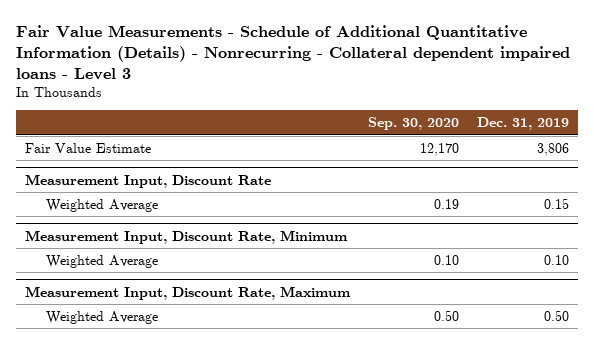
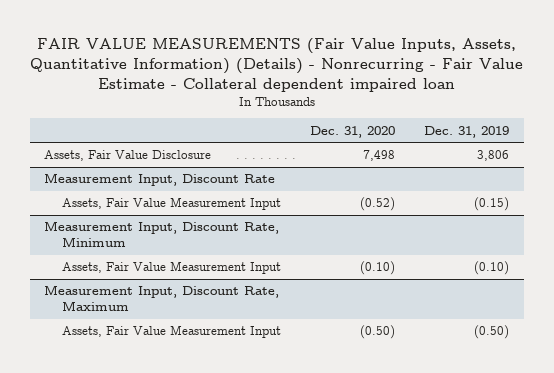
- Fair Value Measurements - Schedule of Additional Quantitative Information (Details) - Nonrecurring - Collateral dependent impaired loans - Level 3
+ FAIR VALUE MEASUREMENTS (Fair Value Inputs, Assets, Quantitative Information) (Details) - Nonrecurring - Fair Value Estimate - Collateral dependent impaired loan
- | Sep. 30, 2020 | Dec. 31, 2019
+ | Dec. 31, 2020 | Dec. 31, 2019
- Fair Value Estimate | 12,170 | 3,806
+ Assets, Fair Value Disclosure | 7,498 | 3,806
@ Measurement Input, Discount Rate
- Weighted Average | 0.19 | 0.15
+ Assets, Fair Value Measurement Input | (0.52) | (0.15)
@ Measurement Input, Discount Rate, Minimum
- Weighted Average | 0.10 | 0.10
+ Assets, Fair Value Measurement Input | (0.10) | (0.10)
@ Measurement Input, Discount Rate, Maximum
- Weighted Average | 0.50 | 0.50
+ Assets, Fair Value Measurement Input | (0.50) | (0.50)

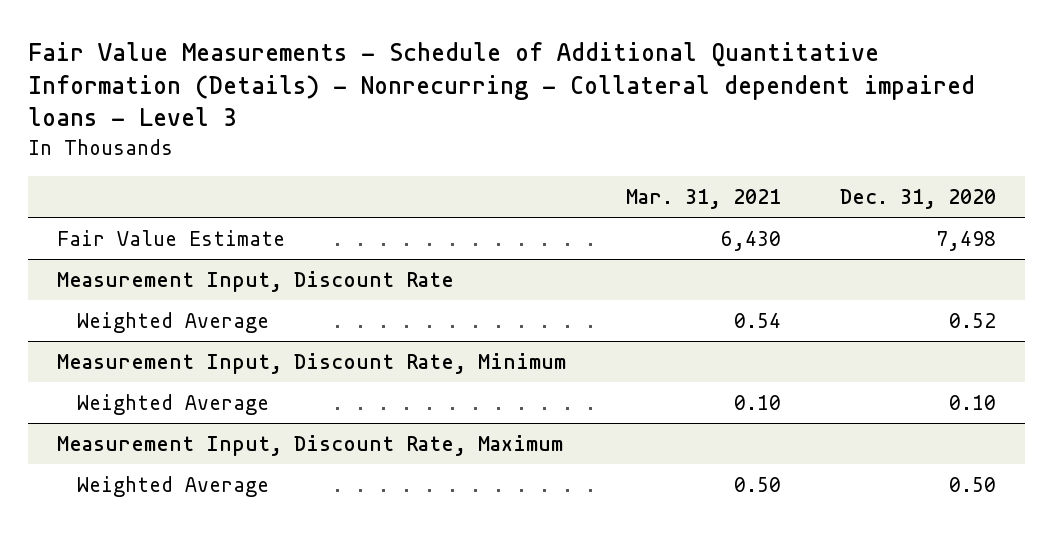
- FAIR VALUE MEASUREMENTS (Fair Value Inputs, Assets, Quantitative Information) (Details) - Nonrecurring - Fair Value Estimate - Collateral dependent impaired loan
+ Fair Value Measurements - Schedule of Additional Quantitative Information (Details) - Nonrecurring - Collateral dependent impaired loans - Level 3
- | Dec. 31, 2020 | Dec. 31, 2019
+ | Mar. 31, 2021 | Dec. 31, 2020
- Assets, Fair Value Disclosure | 7,498 | 3,806
+ Fair Value Estimate | 6,430 | 7,498
@ Measurement Input, Discount Rate
- Assets, Fair Value Measurement Input | (0.52) | (0.15)
+ Weighted Average | 0.54 | 0.52
@ Measurement Input, Discount Rate, Minimum
- Assets, Fair Value Measurement Input | (0.10) | (0.10)
+ Weighted Average | 0.10 | 0.10
@ Measurement Input, Discount Rate, Maximum
- Assets, Fair Value Measurement Input | (0.50) | (0.50)
+ Weighted Average | 0.50 | 0.50

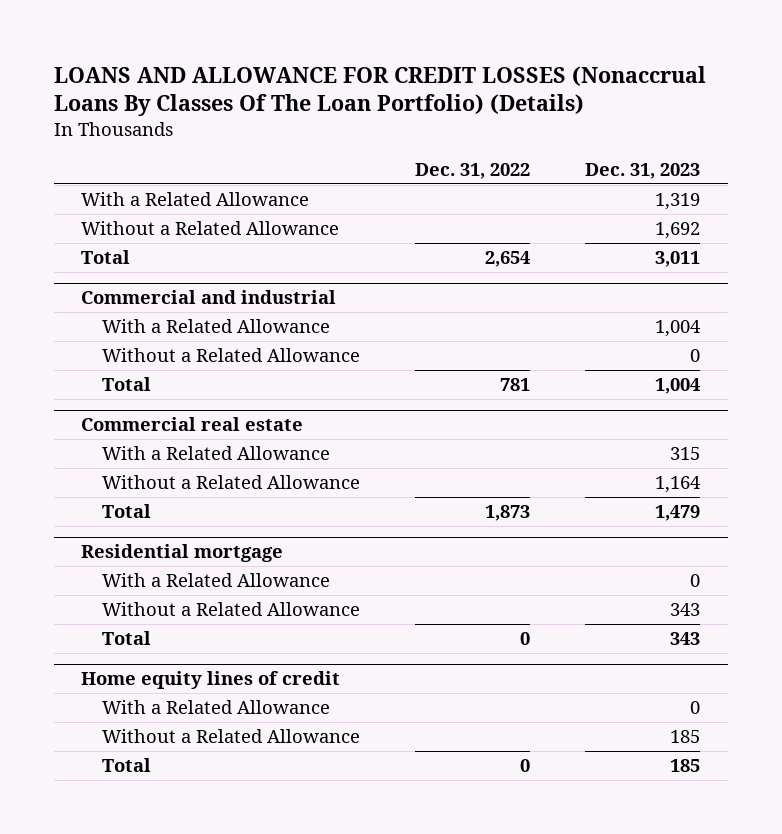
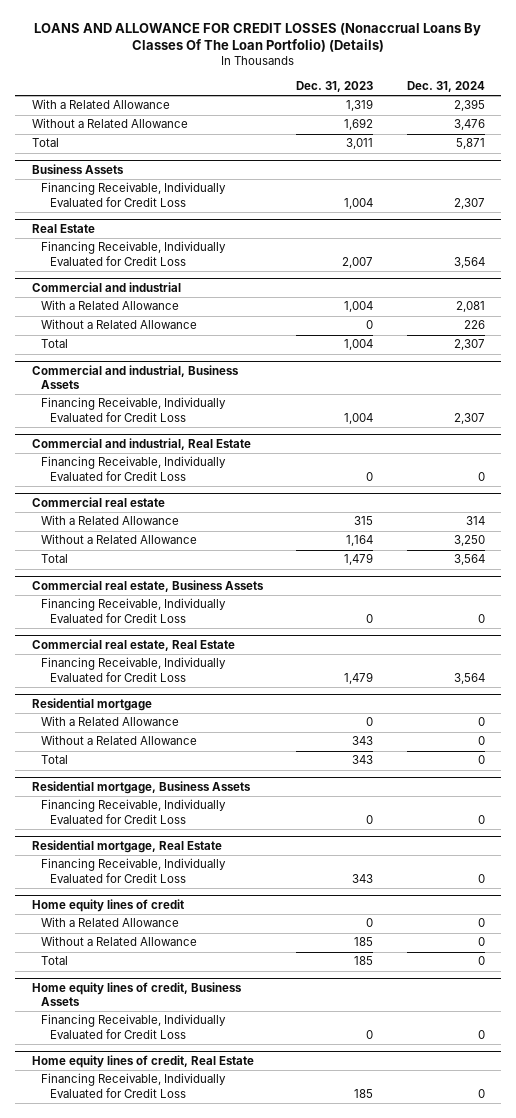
- | Dec. 31, 2022 | Dec. 31, 2023
+ | Dec. 31, 2023 | Dec. 31, 2024
+ Business Assets
+ Financing Receivable, Individually Evaluated for Credit Loss | 1,004 | 2,307
+ Real Estate
+ Financing Receivable, Individually Evaluated for Credit Loss | 2,007 | 3,564
+ Commercial and industrial, Business Assets
+ Financing Receivable, Individually Evaluated for Credit Loss | 1,004 | 2,307
+ Commercial and industrial, Real Estate
+ Financing Receivable, Individually Evaluated for Credit Loss | 0 | 0
+ Commercial real estate, Business Assets
+ Financing Receivable, Individually Evaluated for Credit Loss | 0 | 0
+ Commercial real estate, Real Estate
+ Financing Receivable, Individually Evaluated for Credit Loss | 1,479 | 3,564
+ Residential mortgage, Business Assets
+ Financing Receivable, Individually Evaluated for Credit Loss | 0 | 0
+ Residential mortgage, Real Estate
+ Financing Receivable, Individually Evaluated for Credit Loss | 343 | 0
+ Home equity lines of credit, Business Assets
+ Financing Receivable, Individually Evaluated for Credit Loss | 0 | 0
+ Home equity lines of credit, Real Estate
+ Financing Receivable, Individually Evaluated for Credit Loss | 185 | 0

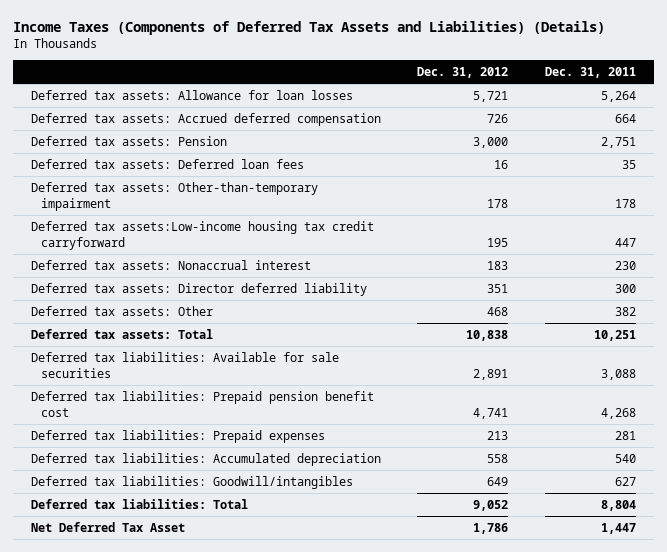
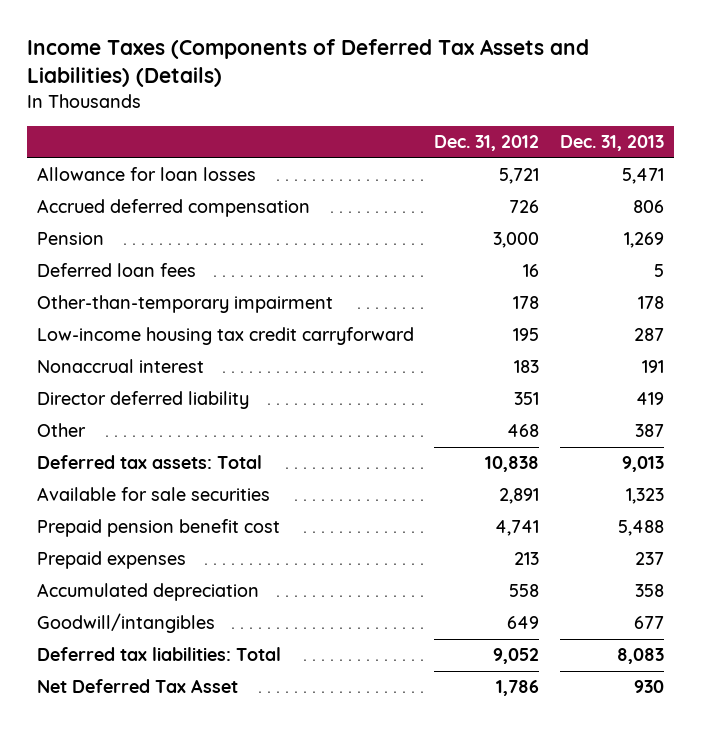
- | Dec. 31, 2012 | Dec. 31, 2011
+ | Dec. 31, 2012 | Dec. 31, 2013
- Deferred tax assets: Allowance for loan losses | 5,721 | 5,264
- Deferred tax assets: Accrued deferred compensation | 726 | 664
- Deferred tax assets: Pension | 3,000 | 2,751
- Deferred tax assets: Deferred loan fees | 16 | 35
- Deferred tax assets: Other-than-temporary impairment | 178 | 178
- Deferred tax assets:Low-income housing tax credit carryforward | 195 | 447
- Deferred tax assets: Nonaccrual interest | 183 | 230
- Deferred tax assets: Director deferred liability | 351 | 300
- Deferred tax assets: Other | 468 | 382
+ Allowance for loan losses | 5,721 | 5,471
+ Accrued deferred compensation | 726 | 806
+ Pension | 3,000 | 1,269
+ Deferred loan fees | 16 | 5
+ Other-than-temporary impairment | 178 | 178
+ Low-income housing tax credit carryforward | 195 | 287
+ Nonaccrual interest | 183 | 191
+ Director deferred liability | 351 | 419
+ Other | 468 | 387
- Deferred tax liabilities: Available for sale securities | 2,891 | 3,088
- Deferred tax liabilities: Prepaid pension benefit cost | 4,741 | 4,268
- Deferred tax liabilities: Prepaid expenses | 213 | 281
- Deferred tax liabilities: Accumulated depreciation | 558 | 540
- Deferred tax liabilities: Goodwill/intangibles | 649 | 627
+ Available for sale securities | 2,891 | 1,323
+ Prepaid pension benefit cost | 4,741 | 5,488
+ Prepaid expenses | 213 | 237
+ Accumulated depreciation | 558 | 358
+ Goodwill/intangibles | 649 | 677

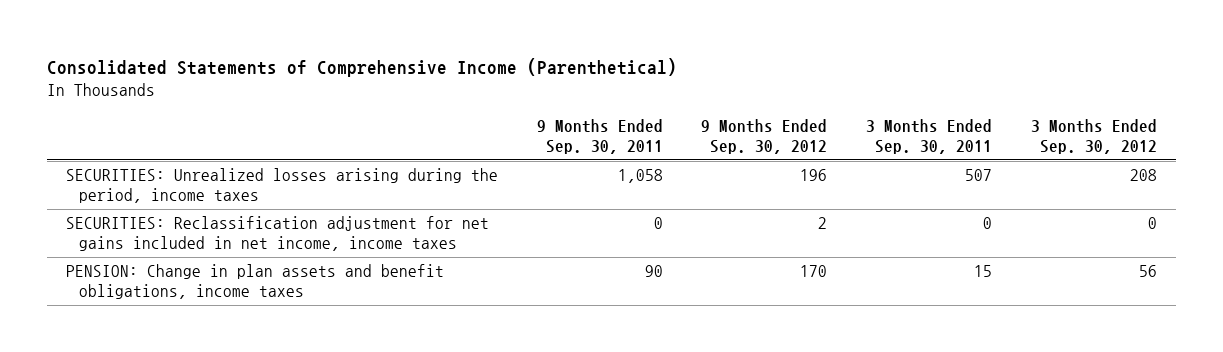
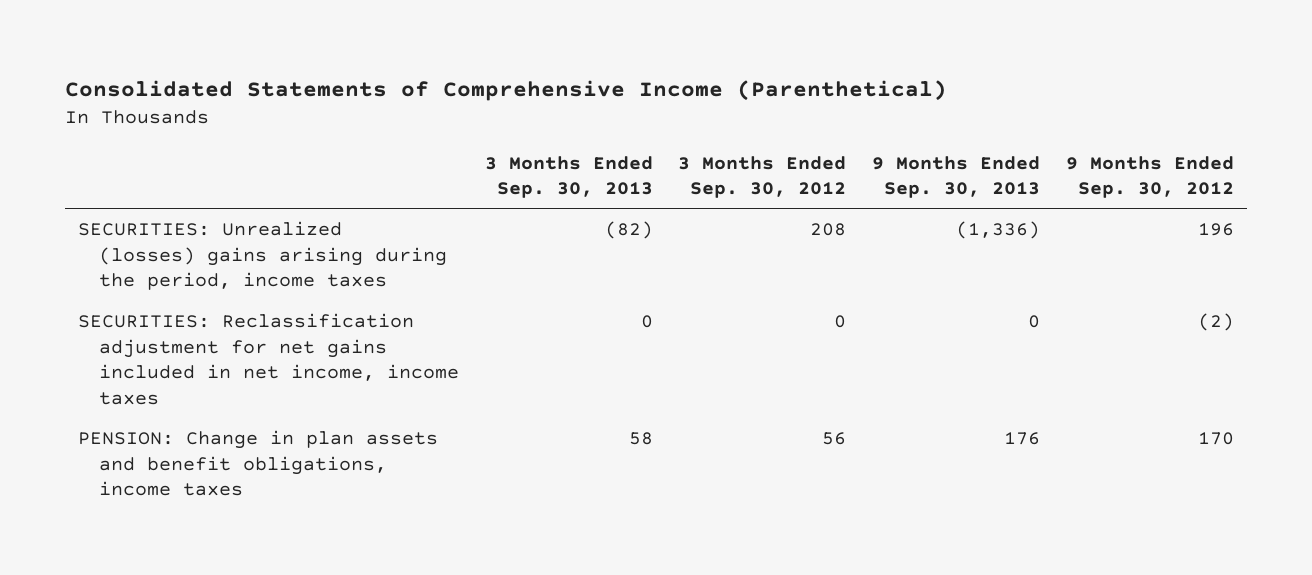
- | 9 Months Ended Sep. 30, 2011 | 9 Months Ended Sep. 30, 2012 | 3 Months Ended Sep. 30, 2011 | 3 Months Ended Sep. 30, 2012
+ | 3 Months Ended Sep. 30, 2013 | 3 Months Ended Sep. 30, 2012 | 9 Months Ended Sep. 30, 2013 | 9 Months Ended Sep. 30, 2012
- SECURITIES: Unrealized losses arising during the period, income taxes | 1,058 | 196 | 507 | 208
- SECURITIES: Reclassification adjustment for net gains included in net income, income taxes | 0 | 2 | 0 | 0
+ SECURITIES: Unrealized (losses) gains arising during the period, income taxes | (82) | 208 | (1,336) | 196
+ SECURITIES: Reclassification adjustment for net gains included in net income, income taxes | 0 | 0 | 0 | (2)

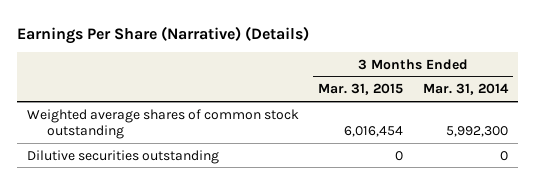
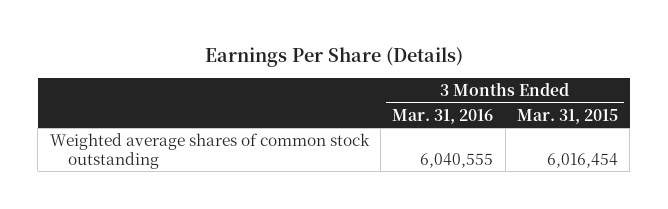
- Earnings Per Share (Narrative) (Details)
+ Earnings Per Share (Details)
- | 3 Months Ended Mar. 31, 2015 | 3 Months Ended Mar. 31, 2014
+ | 3 Months Ended Mar. 31, 2016 | 3 Months Ended Mar. 31, 2015
- Dilutive securities outstanding | 0 | 0

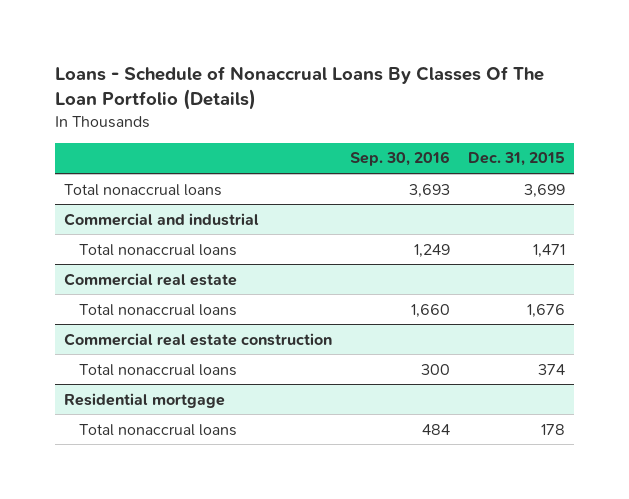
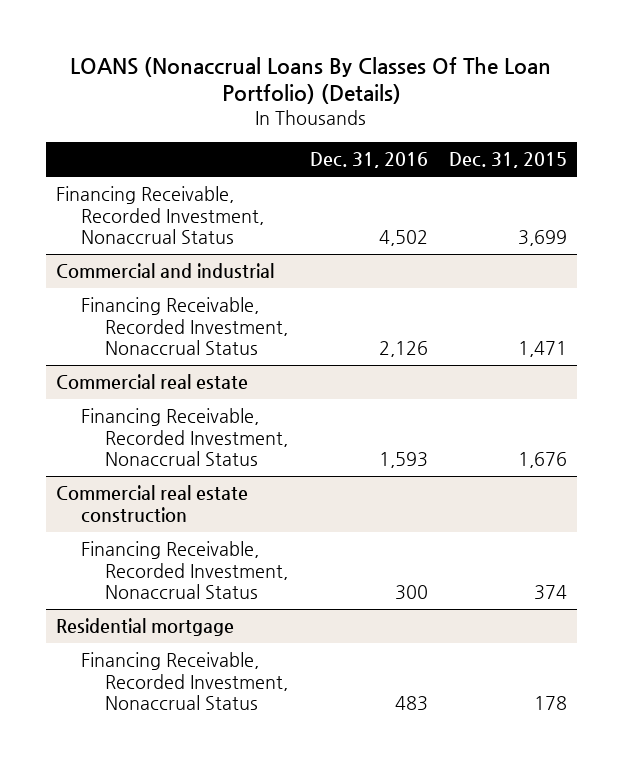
- Loans - Schedule of Nonaccrual Loans By Classes Of The Loan Portfolio (Details)
+ LOANS (Nonaccrual Loans By Classes Of The Loan Portfolio) (Details)
- | Sep. 30, 2016 | Dec. 31, 2015
+ | Dec. 31, 2016 | Dec. 31, 2015
- Total nonaccrual loans | 3,693 | 3,699
+ Financing Receivable, Recorded Investment, Nonaccrual Status | 4,502 | 3,699
@ Commercial and industrial
- Total nonaccrual loans | 1,249 | 1,471
+ Financing Receivable, Recorded Investment, Nonaccrual Status | 2,126 | 1,471
@ Commercial real estate
- Total nonaccrual loans | 1,660 | 1,676
+ Financing Receivable, Recorded Investment, Nonaccrual Status | 1,593 | 1,676
@ Commercial real estate construction
- Total nonaccrual loans | 300 | 374
+ Financing Receivable, Recorded Investment, Nonaccrual Status | 300 | 374
@ Residential mortgage
- Total nonaccrual loans | 484 | 178
+ Financing Receivable, Recorded Investment, Nonaccrual Status | 483 | 178

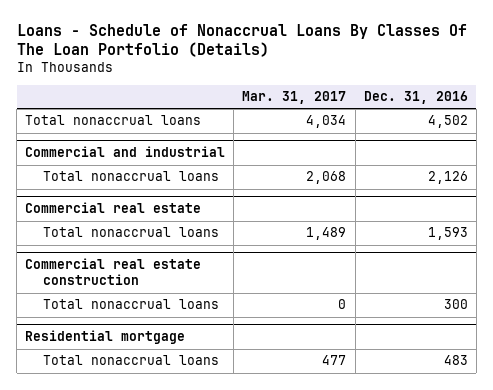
- LOANS (Nonaccrual Loans By Classes Of The Loan Portfolio) (Details)
+ Loans - Schedule of Nonaccrual Loans By Classes Of The Loan Portfolio (Details)
- | Dec. 31, 2016 | Dec. 31, 2015
+ | Mar. 31, 2017 | Dec. 31, 2016
- Financing Receivable, Recorded Investment, Nonaccrual Status | 4,502 | 3,699
+ Total nonaccrual loans | 4,034 | 4,502
@ Commercial and industrial
- Financing Receivable, Recorded Investment, Nonaccrual Status | 2,126 | 1,471
+ Total nonaccrual loans | 2,068 | 2,126
@ Commercial real estate
- Financing Receivable, Recorded Investment, Nonaccrual Status | 1,593 | 1,676
+ Total nonaccrual loans | 1,489 | 1,593
@ Commercial real estate construction
- Financing Receivable, Recorded Investment, Nonaccrual Status | 300 | 374
+ Total nonaccrual loans | 0 | 300
@ Residential mortgage
- Financing Receivable, Recorded Investment, Nonaccrual Status | 483 | 178
+ Total nonaccrual loans | 477 | 483

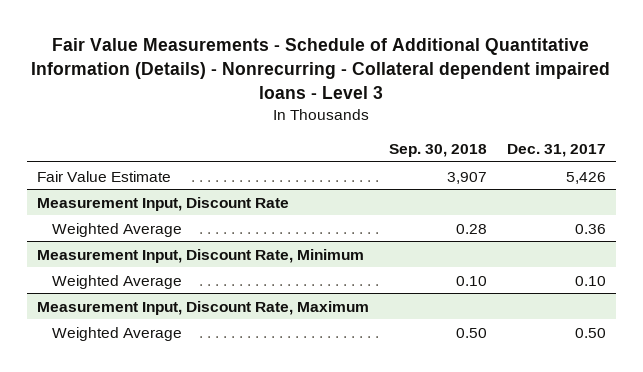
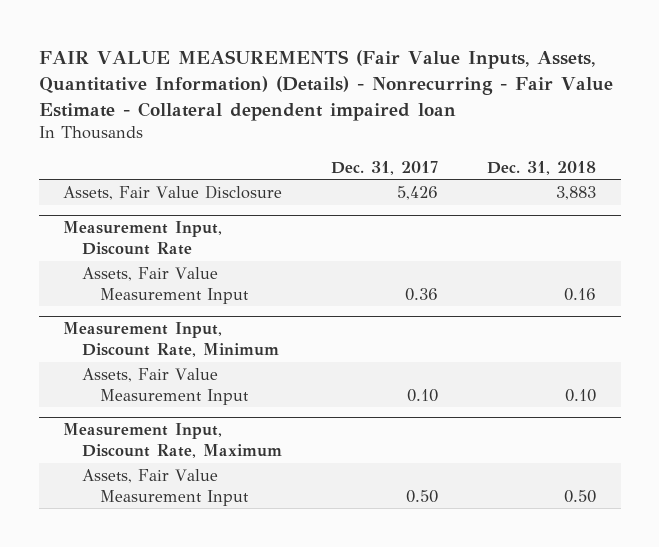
- Fair Value Measurements - Schedule of Additional Quantitative Information (Details) - Nonrecurring - Collateral dependent impaired loans - Level 3
+ FAIR VALUE MEASUREMENTS (Fair Value Inputs, Assets, Quantitative Information) (Details) - Nonrecurring - Fair Value Estimate - Collateral dependent impaired loan
- | Sep. 30, 2018 | Dec. 31, 2017
+ | Dec. 31, 2017 | Dec. 31, 2018
- Fair Value Estimate | 3,907 | 5,426
+ Assets, Fair Value Disclosure | 5,426 | 3,883
@ Measurement Input, Discount Rate
- Weighted Average | 0.28 | 0.36
+ Assets, Fair Value Measurement Input | 0.36 | 0.16
@ Measurement Input, Discount Rate, Minimum
- Weighted Average | 0.10 | 0.10
+ Assets, Fair Value Measurement Input | 0.10 | 0.10
@ Measurement Input, Discount Rate, Maximum
- Weighted Average | 0.50 | 0.50
+ Assets, Fair Value Measurement Input | 0.50 | 0.50

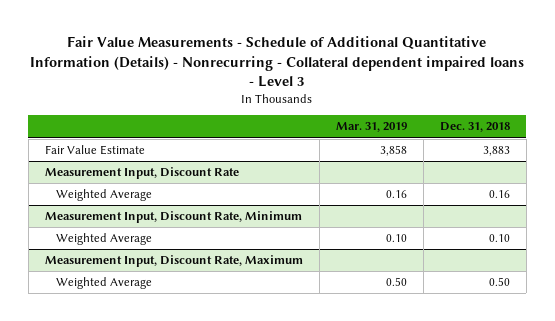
- FAIR VALUE MEASUREMENTS (Fair Value Inputs, Assets, Quantitative Information) (Details) - Nonrecurring - Fair Value Estimate - Collateral dependent impaired loan
+ Fair Value Measurements - Schedule of Additional Quantitative Information (Details) - Nonrecurring - Collateral dependent impaired loans - Level 3
- | Dec. 31, 2017 | Dec. 31, 2018
+ | Mar. 31, 2019 | Dec. 31, 2018
- Assets, Fair Value Disclosure | 5,426 | 3,883
+ Fair Value Estimate | 3,858 | 3,883
@ Measurement Input, Discount Rate
- Assets, Fair Value Measurement Input | 0.36 | 0.16
+ Weighted Average | 0.16 | 0.16
@ Measurement Input, Discount Rate, Minimum
- Assets, Fair Value Measurement Input | 0.10 | 0.10
+ Weighted Average | 0.10 | 0.10
@ Measurement Input, Discount Rate, Maximum
- Assets, Fair Value Measurement Input | 0.50 | 0.50
+ Weighted Average | 0.50 | 0.50

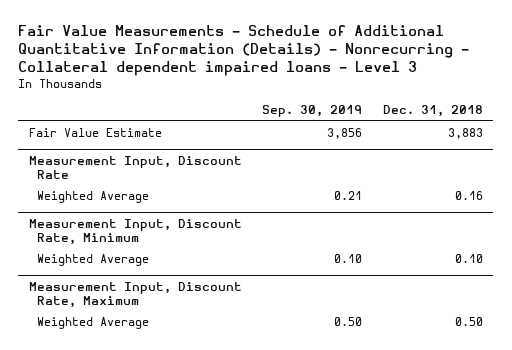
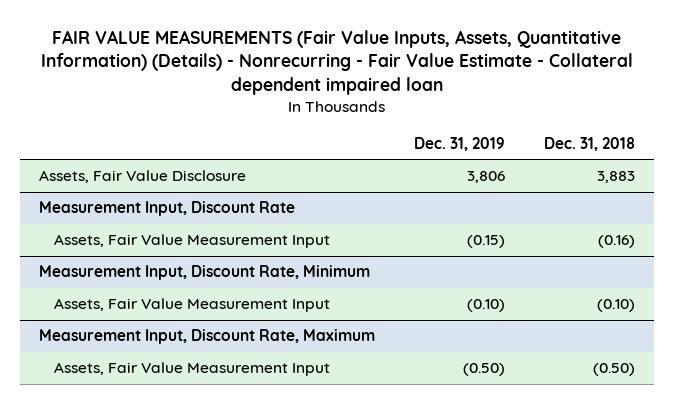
- Fair Value Measurements - Schedule of Additional Quantitative Information (Details) - Nonrecurring - Collateral dependent impaired loans - Level 3
+ FAIR VALUE MEASUREMENTS (Fair Value Inputs, Assets, Quantitative Information) (Details) - Nonrecurring - Fair Value Estimate - Collateral dependent impaired loan
- | Sep. 30, 2019 | Dec. 31, 2018
+ | Dec. 31, 2019 | Dec. 31, 2018
- Fair Value Estimate | 3,856 | 3,883
+ Assets, Fair Value Disclosure | 3,806 | 3,883
@ Measurement Input, Discount Rate
- Weighted Average | 0.21 | 0.16
+ Assets, Fair Value Measurement Input | (0.15) | (0.16)
@ Measurement Input, Discount Rate, Minimum
- Weighted Average | 0.10 | 0.10
+ Assets, Fair Value Measurement Input | (0.10) | (0.10)
@ Measurement Input, Discount Rate, Maximum
- Weighted Average | 0.50 | 0.50
+ Assets, Fair Value Measurement Input | (0.50) | (0.50)

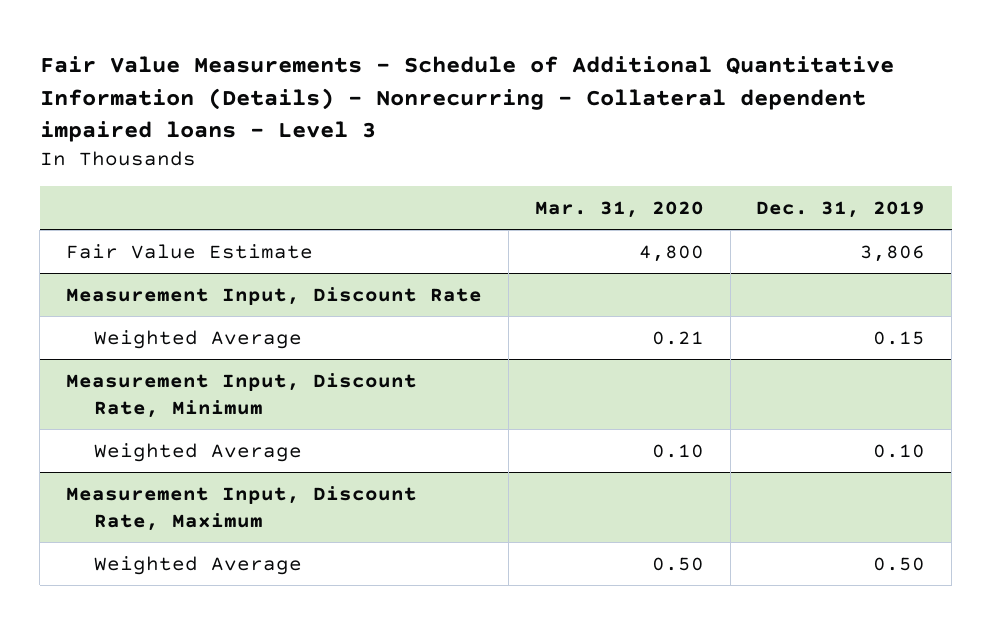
- FAIR VALUE MEASUREMENTS (Fair Value Inputs, Assets, Quantitative Information) (Details) - Nonrecurring - Fair Value Estimate - Collateral dependent impaired loan
+ Fair Value Measurements - Schedule of Additional Quantitative Information (Details) - Nonrecurring - Collateral dependent impaired loans - Level 3
- | Dec. 31, 2019 | Dec. 31, 2018
+ | Mar. 31, 2020 | Dec. 31, 2019
- Assets, Fair Value Disclosure | 3,806 | 3,883
+ Fair Value Estimate | 4,800 | 3,806
@ Measurement Input, Discount Rate
- Assets, Fair Value Measurement Input | (0.15) | (0.16)
+ Weighted Average | 0.21 | 0.15
@ Measurement Input, Discount Rate, Minimum
- Assets, Fair Value Measurement Input | (0.10) | (0.10)
+ Weighted Average | 0.10 | 0.10
@ Measurement Input, Discount Rate, Maximum
- Assets, Fair Value Measurement Input | (0.50) | (0.50)
+ Weighted Average | 0.50 | 0.50

